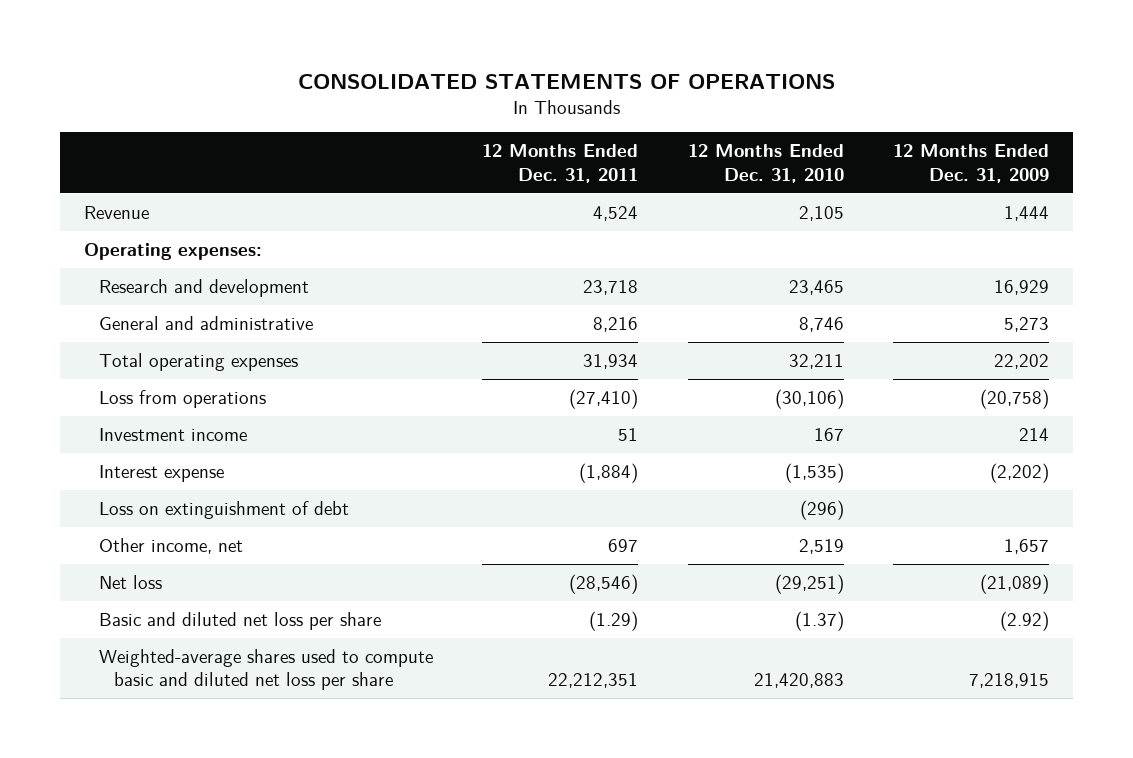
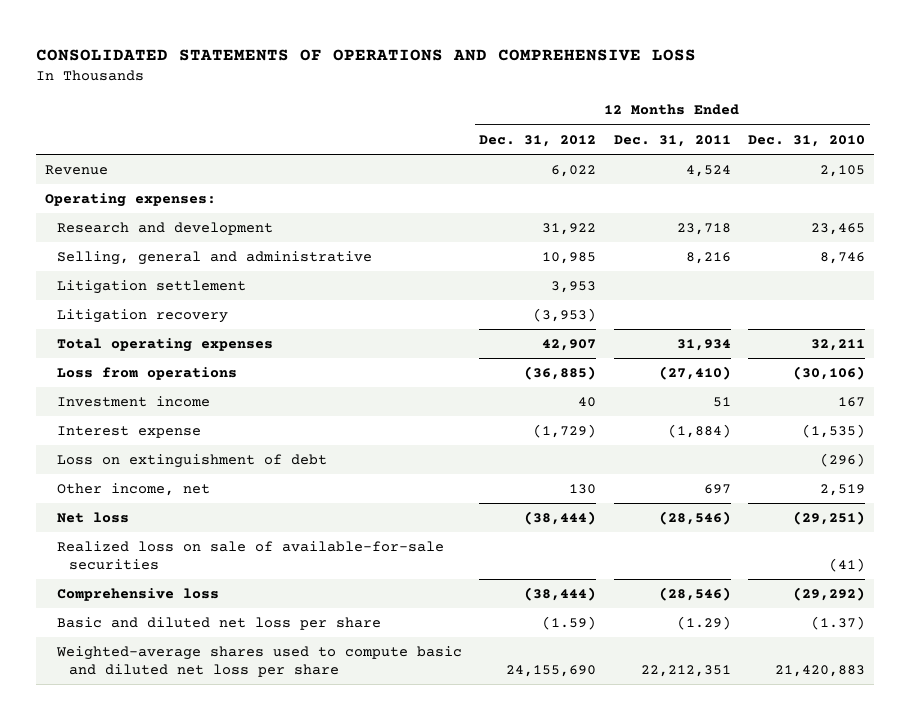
- CONSOLIDATED STATEMENTS OF OPERATIONS
+ CONSOLIDATED STATEMENTS OF OPERATIONS AND COMPREHENSIVE LOSS
- | 12 Months Ended Dec. 31, 2011 | 12 Months Ended Dec. 31, 2010 | 12 Months Ended Dec. 31, 2009
+ | 12 Months Ended Dec. 31, 2012 | 12 Months Ended Dec. 31, 2011 | 12 Months Ended Dec. 31, 2010
- General and administrative | 8,216 | 8,746 | 5,273
+ Selling, general and administrative | 10,985 | 8,216 | 8,746
+ Litigation settlement | 3,953 | |
+ Litigation recovery | (3,953) | |
+ Realized loss on sale of available-for-sale securities | | | (41)
+ Comprehensive loss | (38,444) | (28,546) | (29,292)

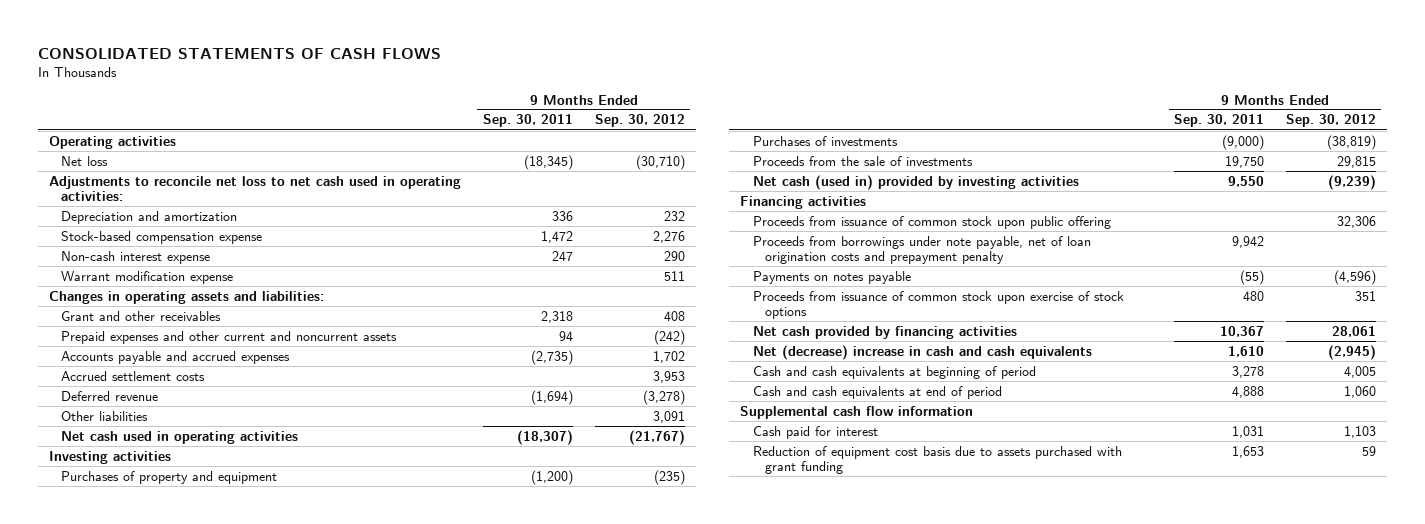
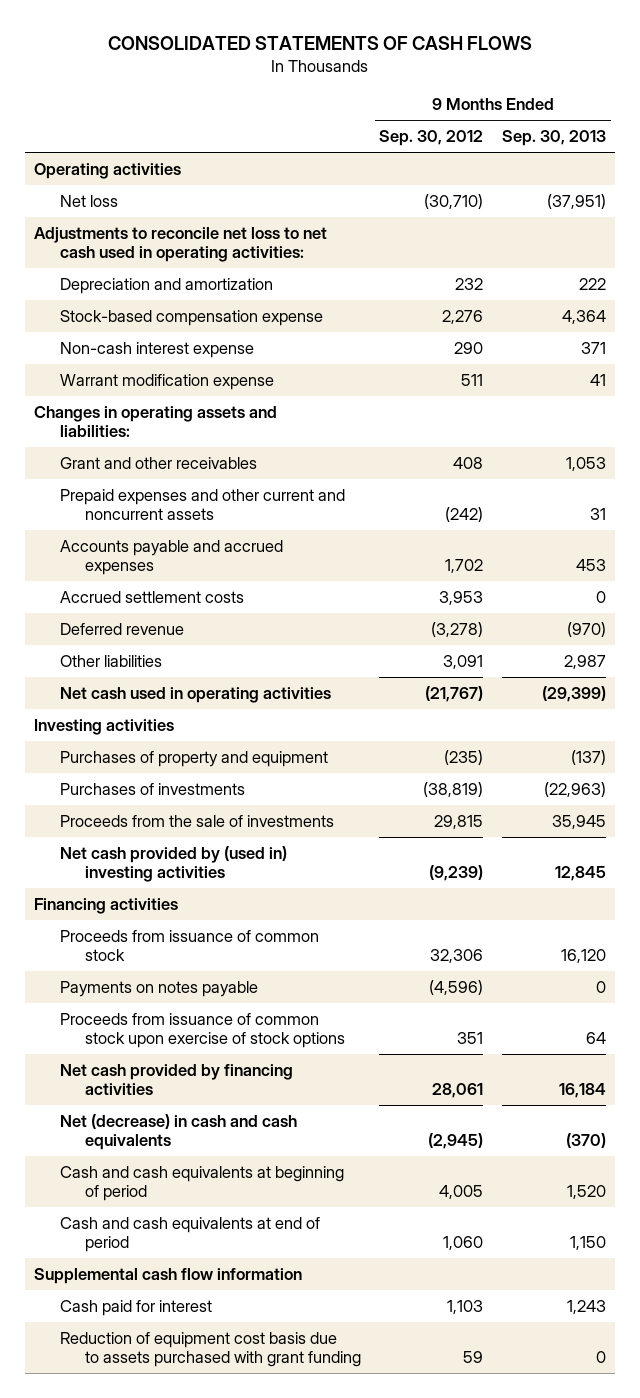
- | 9 Months Ended Sep. 30, 2011 | 9 Months Ended Sep. 30, 2012
+ | 9 Months Ended Sep. 30, 2012 | 9 Months Ended Sep. 30, 2013
- Net cash (used in) provided by investing activities | 9,550 | (9,239)
+ Net cash provided by (used in) investing activities | (9,239) | 12,845
- Proceeds from issuance of common stock upon public offering | | 32,306
- Proceeds from borrowings under note payable, net of loan origination costs and prepayment penalty | 9,942 |
+ Proceeds from issuance of common stock | 32,306 | 16,120
- Net (decrease) increase in cash and cash equivalents | 1,610 | (2,945)
+ Net (decrease) in cash and cash equivalents | (2,945) | (370)

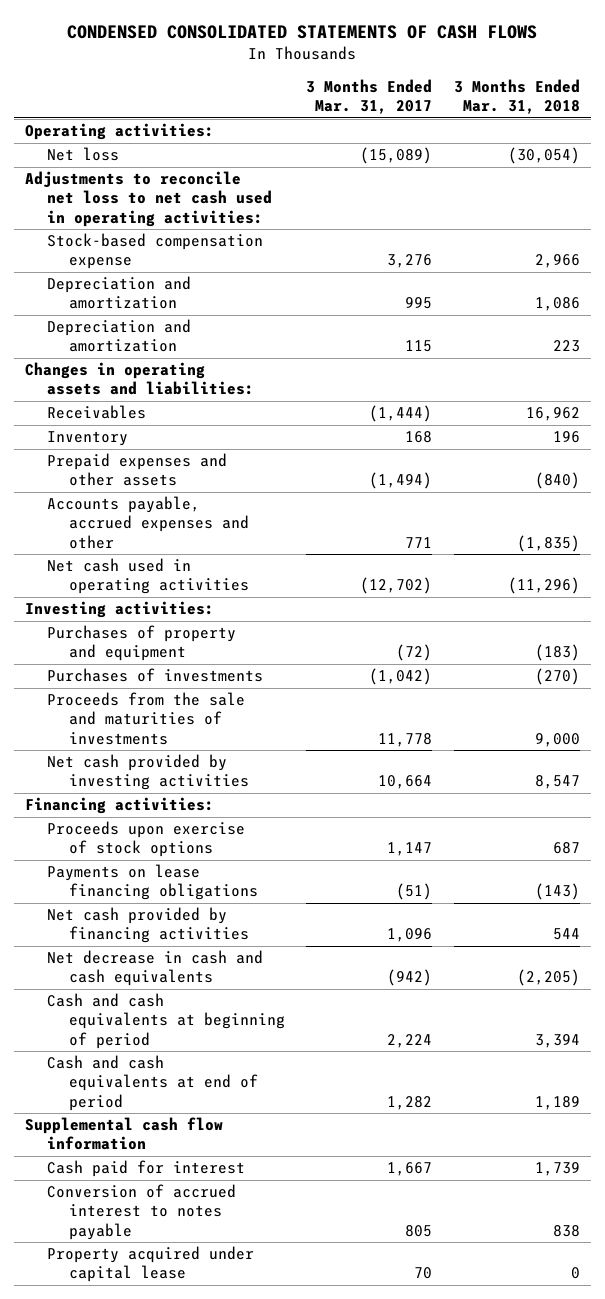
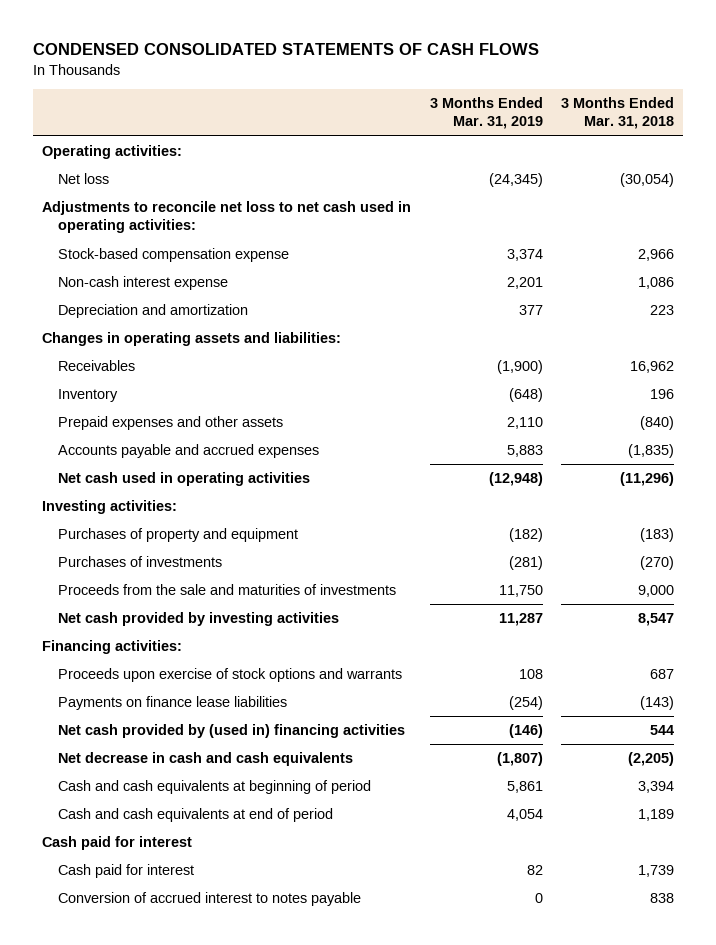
- | 3 Months Ended Mar. 31, 2017 | 3 Months Ended Mar. 31, 2018
+ | 3 Months Ended Mar. 31, 2019 | 3 Months Ended Mar. 31, 2018
- Depreciation and amortization | 995 | 1,086
+ Non-cash interest expense | 2,201 | 1,086
- Accounts payable, accrued expenses and other | 771 | (1,835)
+ Accounts payable and accrued expenses | 5,883 | (1,835)
- Proceeds upon exercise of stock options | 1,147 | 687
- Payments on lease financing obligations | (51) | (143)
- Net cash provided by financing activities | 1,096 | 544
+ Proceeds upon exercise of stock options and warrants | 108 | 687
+ Payments on finance lease liabilities | (254) | (143)
+ Net cash provided by (used in) financing activities | (146) | 544
- Supplemental cash flow information
+ Cash paid for interest
- Property acquired under capital lease | 70 | 0

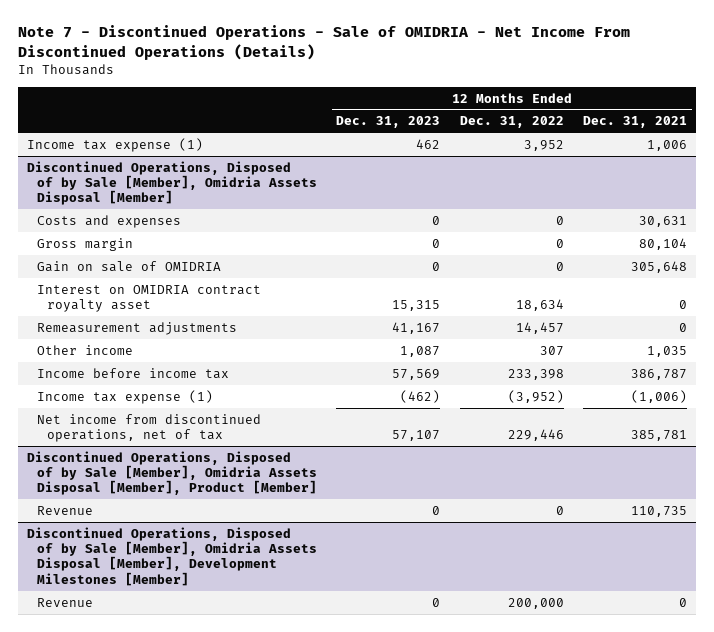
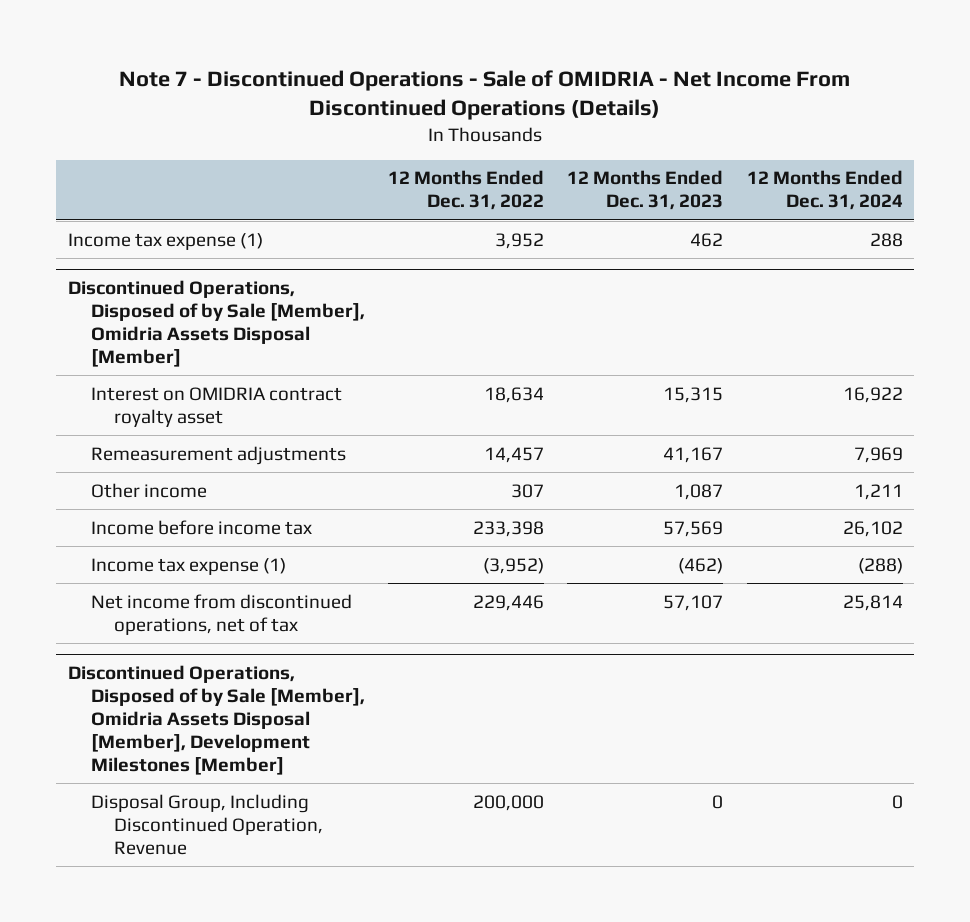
- | 12 Months Ended Dec. 31, 2023 | 12 Months Ended Dec. 31, 2022 | 12 Months Ended Dec. 31, 2021
+ | 12 Months Ended Dec. 31, 2022 | 12 Months Ended Dec. 31, 2023 | 12 Months Ended Dec. 31, 2024
@ Discontinued Operations, Disposed of by Sale [Member], Omidria Assets Disposal [Member]
- Costs and expenses | 0 | 0 | 30,631
- Gross margin | 0 | 0 | 80,104
- Gain on sale of OMIDRIA | 0 | 0 | 305,648
- Discontinued Operations, Disposed of by Sale [Member], Omidria Assets Disposal [Member], Product [Member]
- Revenue | 0 | 0 | 110,735
@ Discontinued Operations, Disposed of by Sale [Member], Omidria Assets Disposal [Member], Development Milestones [Member]
- Revenue | 0 | 200,000 | 0
+ Disposal Group, Including Discontinued Operation, Revenue | 200,000 | 0 | 0

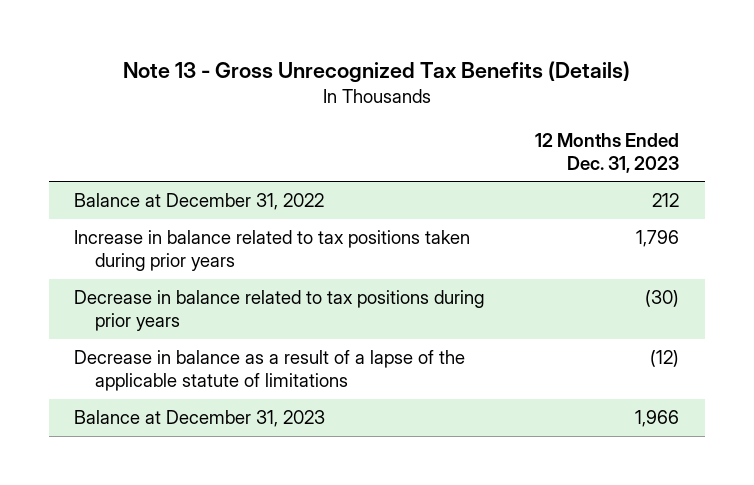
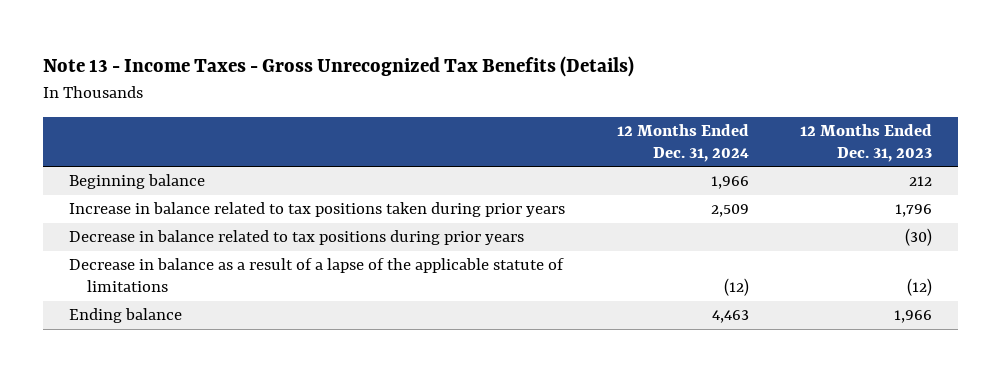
- Note 13 - Gross Unrecognized Tax Benefits (Details)
+ Note 13 - Income Taxes - Gross Unrecognized Tax Benefits (Details)
- | 12 Months Ended Dec. 31, 2023
+ | 12 Months Ended Dec. 31, 2024 | 12 Months Ended Dec. 31, 2023
- Balance at December 31, 2022 | 212
+ Beginning balance | 1,966 | 212
- Balance at December 31, 2023 | 1,966
+ Ending balance | 4,463 | 1,966

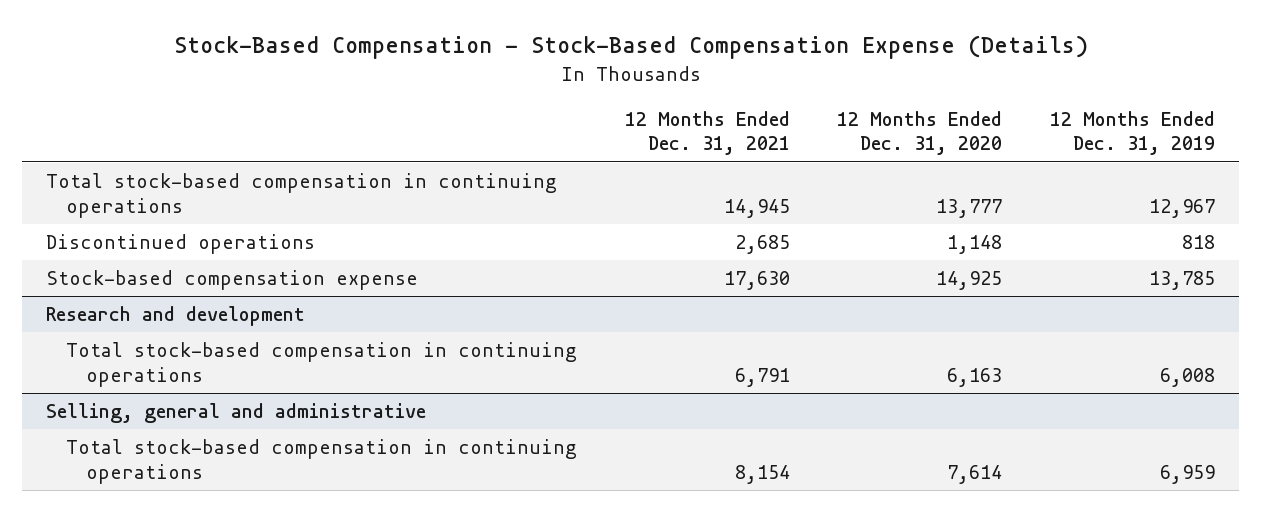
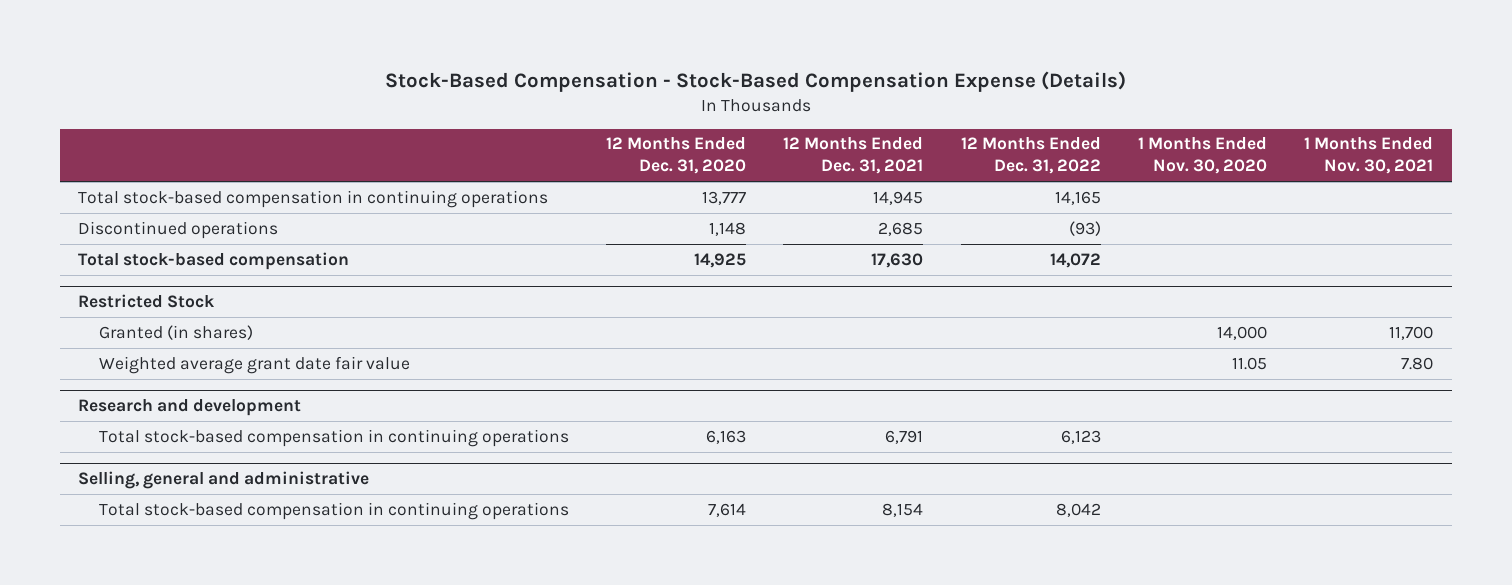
- | 12 Months Ended Dec. 31, 2021 | 12 Months Ended Dec. 31, 2020 | 12 Months Ended Dec. 31, 2019
+ | 12 Months Ended Dec. 31, 2020 | 12 Months Ended Dec. 31, 2021 | 12 Months Ended Dec. 31, 2022 | 1 Months Ended Nov. 30, 2020 | 1 Months Ended Nov. 30, 2021
- Stock-based compensation expense | 17,630 | 14,925 | 13,785
+ Total stock-based compensation | 14,925 | 17,630 | 14,072 | |
+ Restricted Stock
+ Granted (in shares) | | | | 14,000 | 11,700
+ Weighted average grant date fair value | | | | 11.05 | 7.80

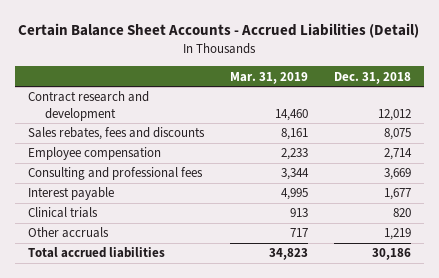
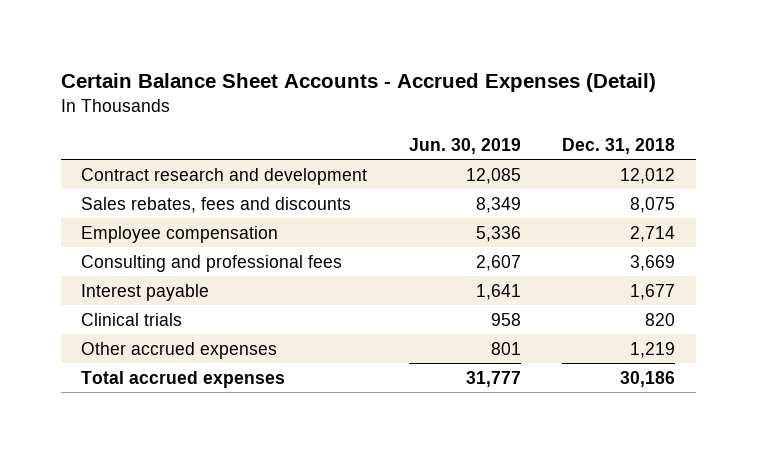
- Certain Balance Sheet Accounts - Accrued Liabilities (Detail)
+ Certain Balance Sheet Accounts - Accrued Expenses (Detail)
- | Mar. 31, 2019 | Dec. 31, 2018
+ | Jun. 30, 2019 | Dec. 31, 2018
- Other accruals | 717 | 1,219
- Total accrued liabilities | 34,823 | 30,186
+ Other accrued expenses | 801 | 1,219
+ Total accrued expenses | 31,777 | 30,186

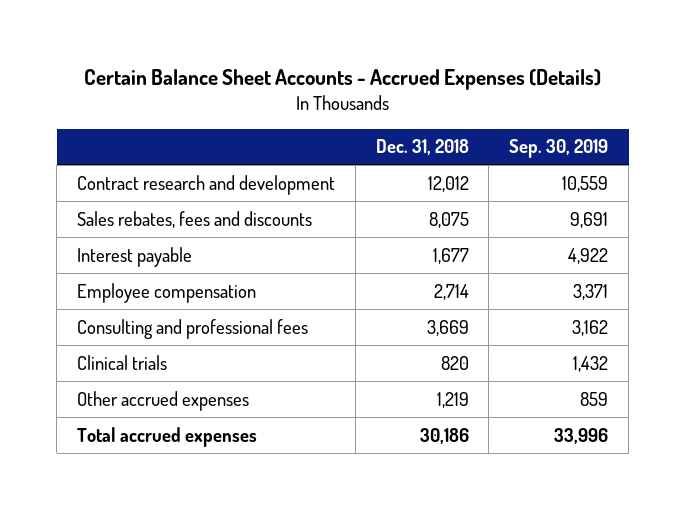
- Certain Balance Sheet Accounts - Accrued Expenses (Detail)
+ Certain Balance Sheet Accounts - Accrued Expenses (Details)
- | Jun. 30, 2019 | Dec. 31, 2018
+ | Dec. 31, 2018 | Sep. 30, 2019
moved up: Interest payable | 1,677 | 4,922

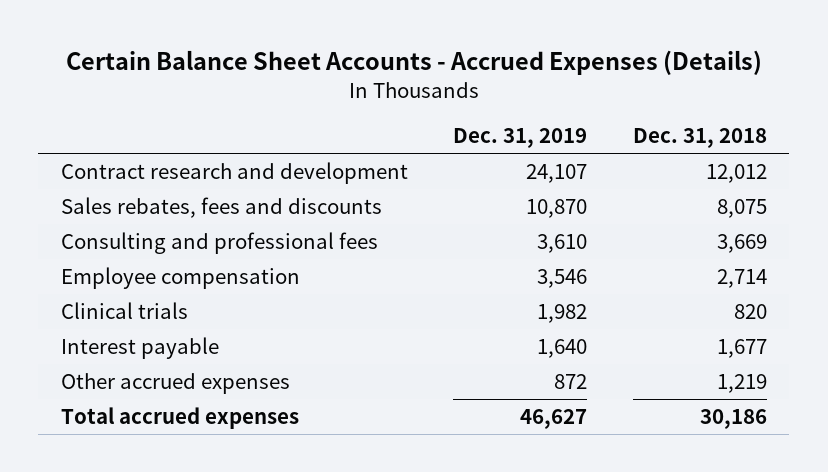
- | Dec. 31, 2018 | Sep. 30, 2019
+ | Dec. 31, 2019 | Dec. 31, 2018
moved down: Employee compensation | 3,546 | 2,714
moved down: Interest payable | 1,640 | 1,677

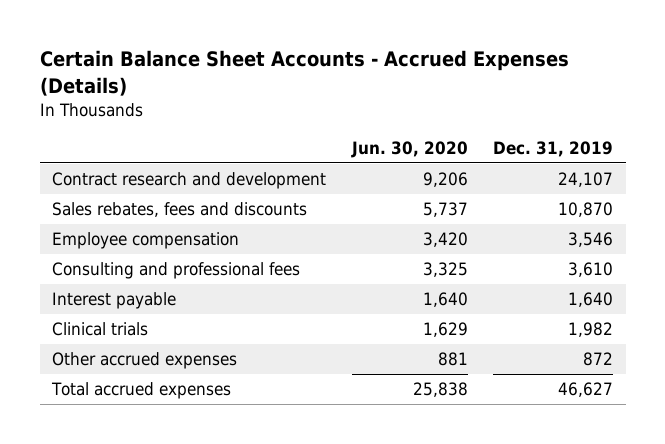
- | Dec. 31, 2019 | Dec. 31, 2018
+ | Jun. 30, 2020 | Dec. 31, 2019
moved down: Consulting and professional fees | 3,325 | 3,610
moved down: Clinical trials | 1,629 | 1,982

